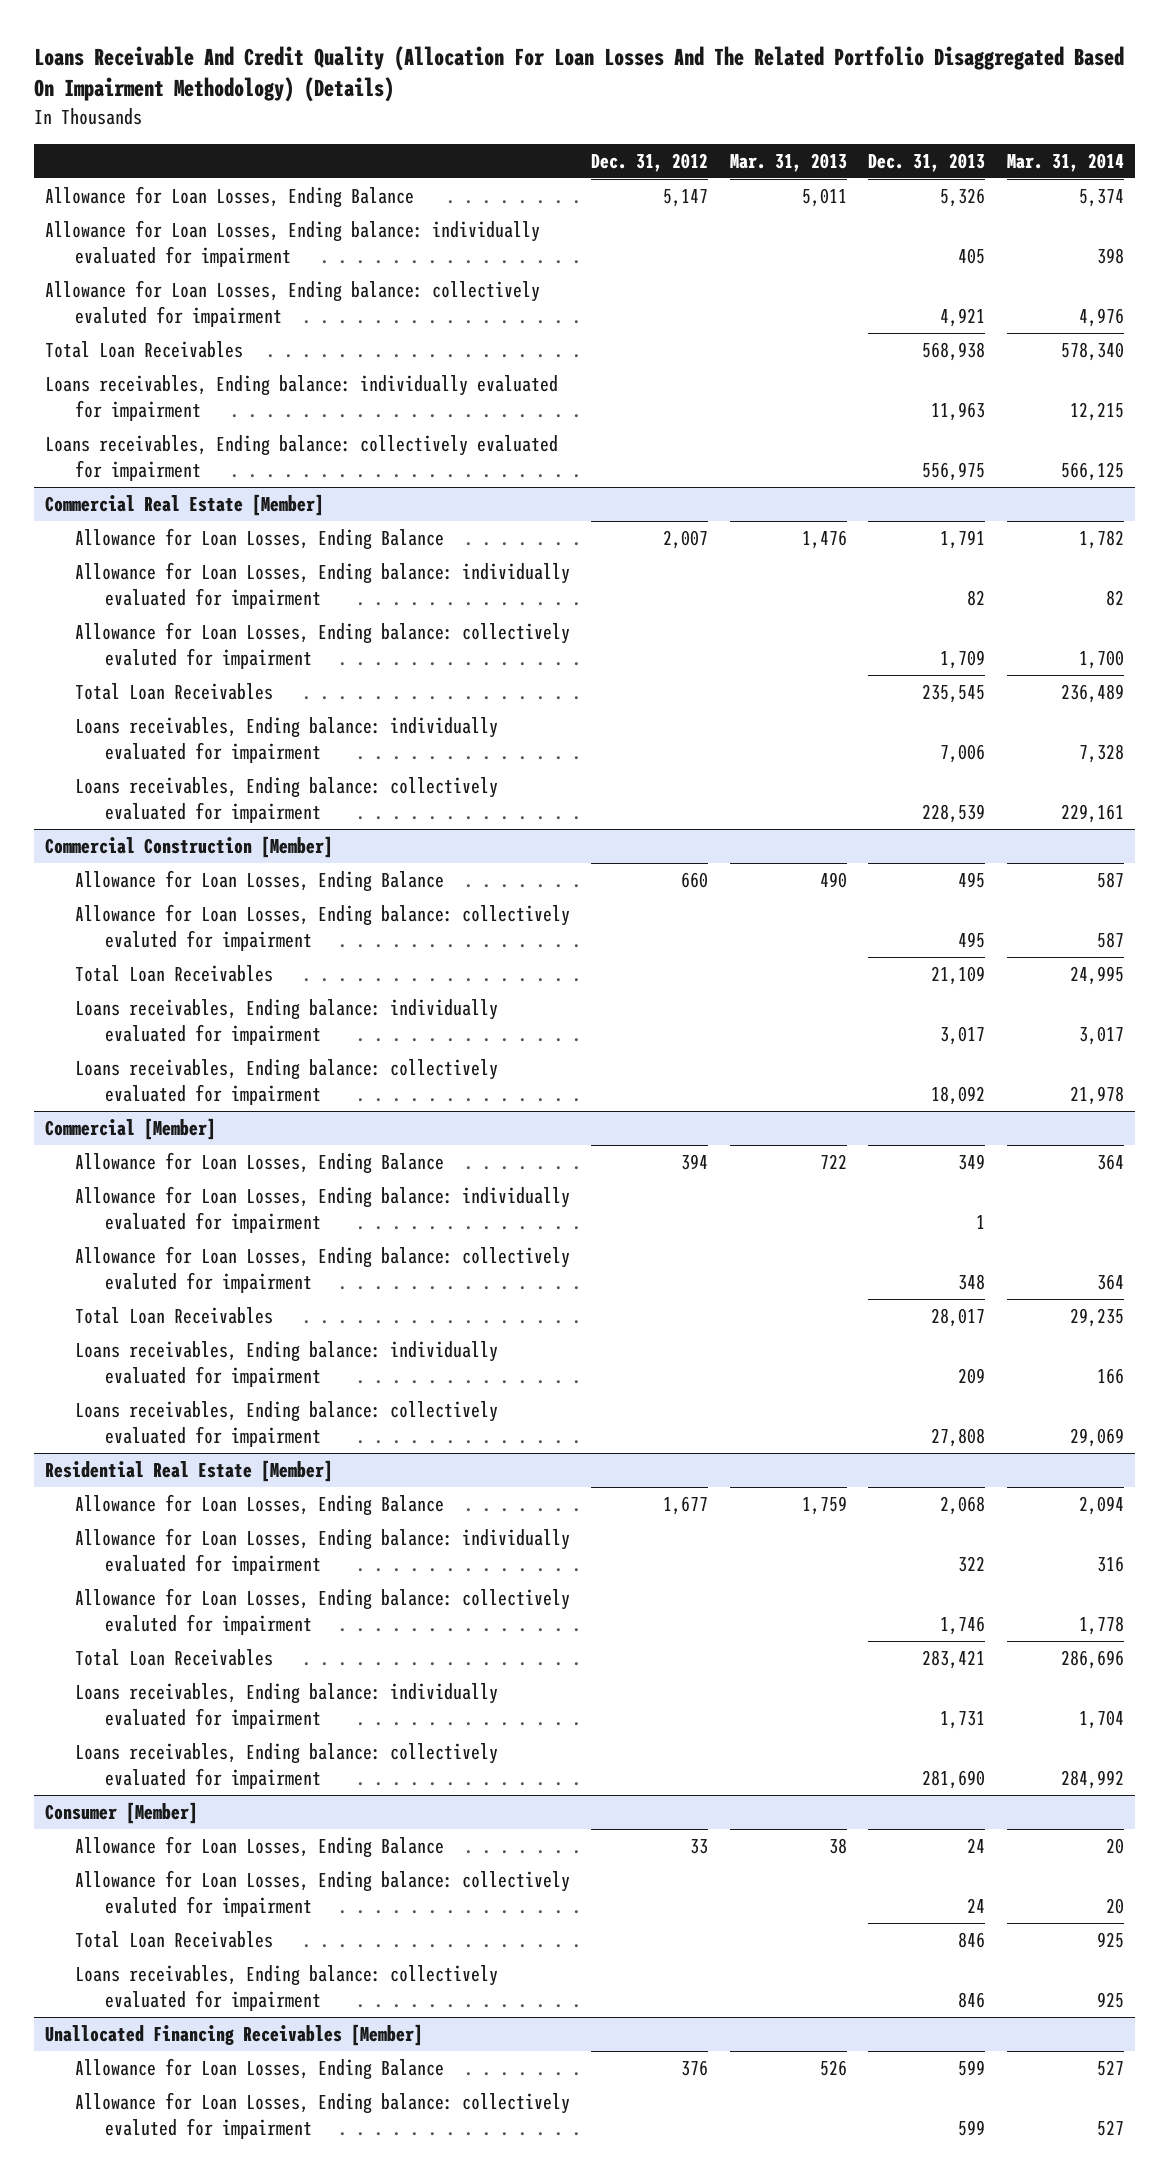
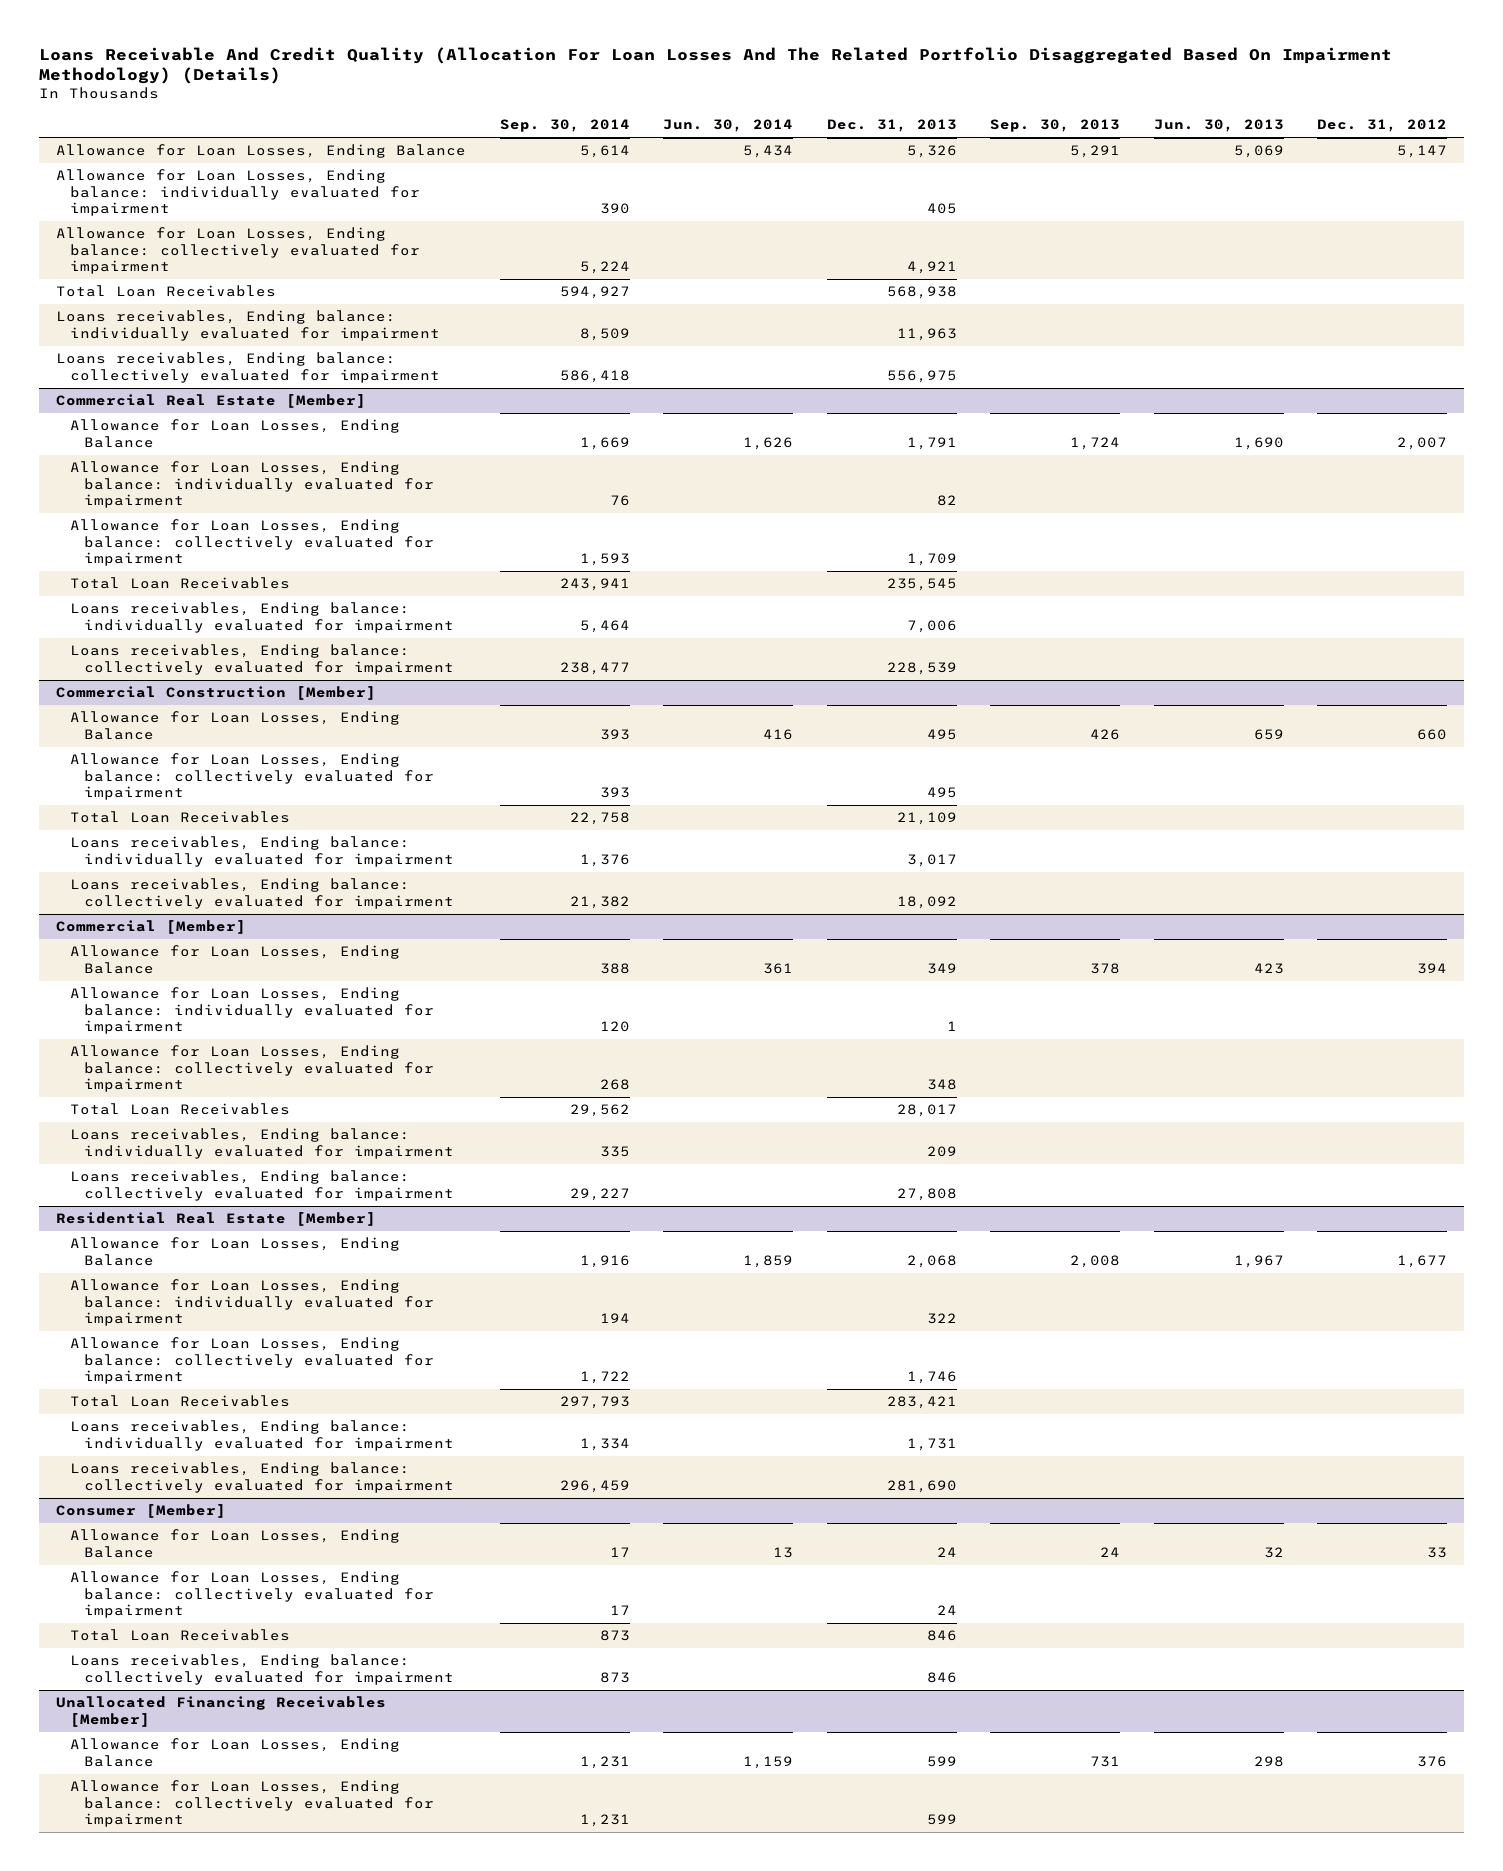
- | Dec. 31, 2012 | Mar. 31, 2013 | Dec. 31, 2013 | Mar. 31, 2014
+ | Sep. 30, 2014 | Jun. 30, 2014 | Dec. 31, 2013 | Sep. 30, 2013 | Jun. 30, 2013 | Dec. 31, 2012
- Allowance for Loan Losses, Ending balance: collectively evaluted for impairment | | | 4,921 | 4,976
+ Allowance for Loan Losses, Ending balance: collectively evaluated for impairment | 5,224 | | 4,921 | | |
@ Commercial Real Estate [Member]
- Allowance for Loan Losses, Ending balance: collectively evaluted for impairment | | | 1,709 | 1,700
+ Allowance for Loan Losses, Ending balance: collectively evaluated for impairment | 1,593 | | 1,709 | | |
@ Commercial Construction [Member]
- Allowance for Loan Losses, Ending balance: collectively evaluted for impairment | | | 495 | 587
+ Allowance for Loan Losses, Ending balance: collectively evaluated for impairment | 393 | | 495 | | |
@ Commercial [Member]
- Allowance for Loan Losses, Ending balance: collectively evaluted for impairment | | | 348 | 364
+ Allowance for Loan Losses, Ending balance: collectively evaluated for impairment | 268 | | 348 | | |
@ Residential Real Estate [Member]
- Allowance for Loan Losses, Ending balance: collectively evaluted for impairment | | | 1,746 | 1,778
+ Allowance for Loan Losses, Ending balance: collectively evaluated for impairment | 1,722 | | 1,746 | | |
@ Consumer [Member]
- Allowance for Loan Losses, Ending balance: collectively evaluted for impairment | | | 24 | 20
+ Allowance for Loan Losses, Ending balance: collectively evaluated for impairment | 17 | | 24 | | |
@ Unallocated Financing Receivables [Member]
- Allowance for Loan Losses, Ending balance: collectively evaluted for impairment | | | 599 | 527
+ Allowance for Loan Losses, Ending balance: collectively evaluated for impairment | 1,231 | | 599 | | |

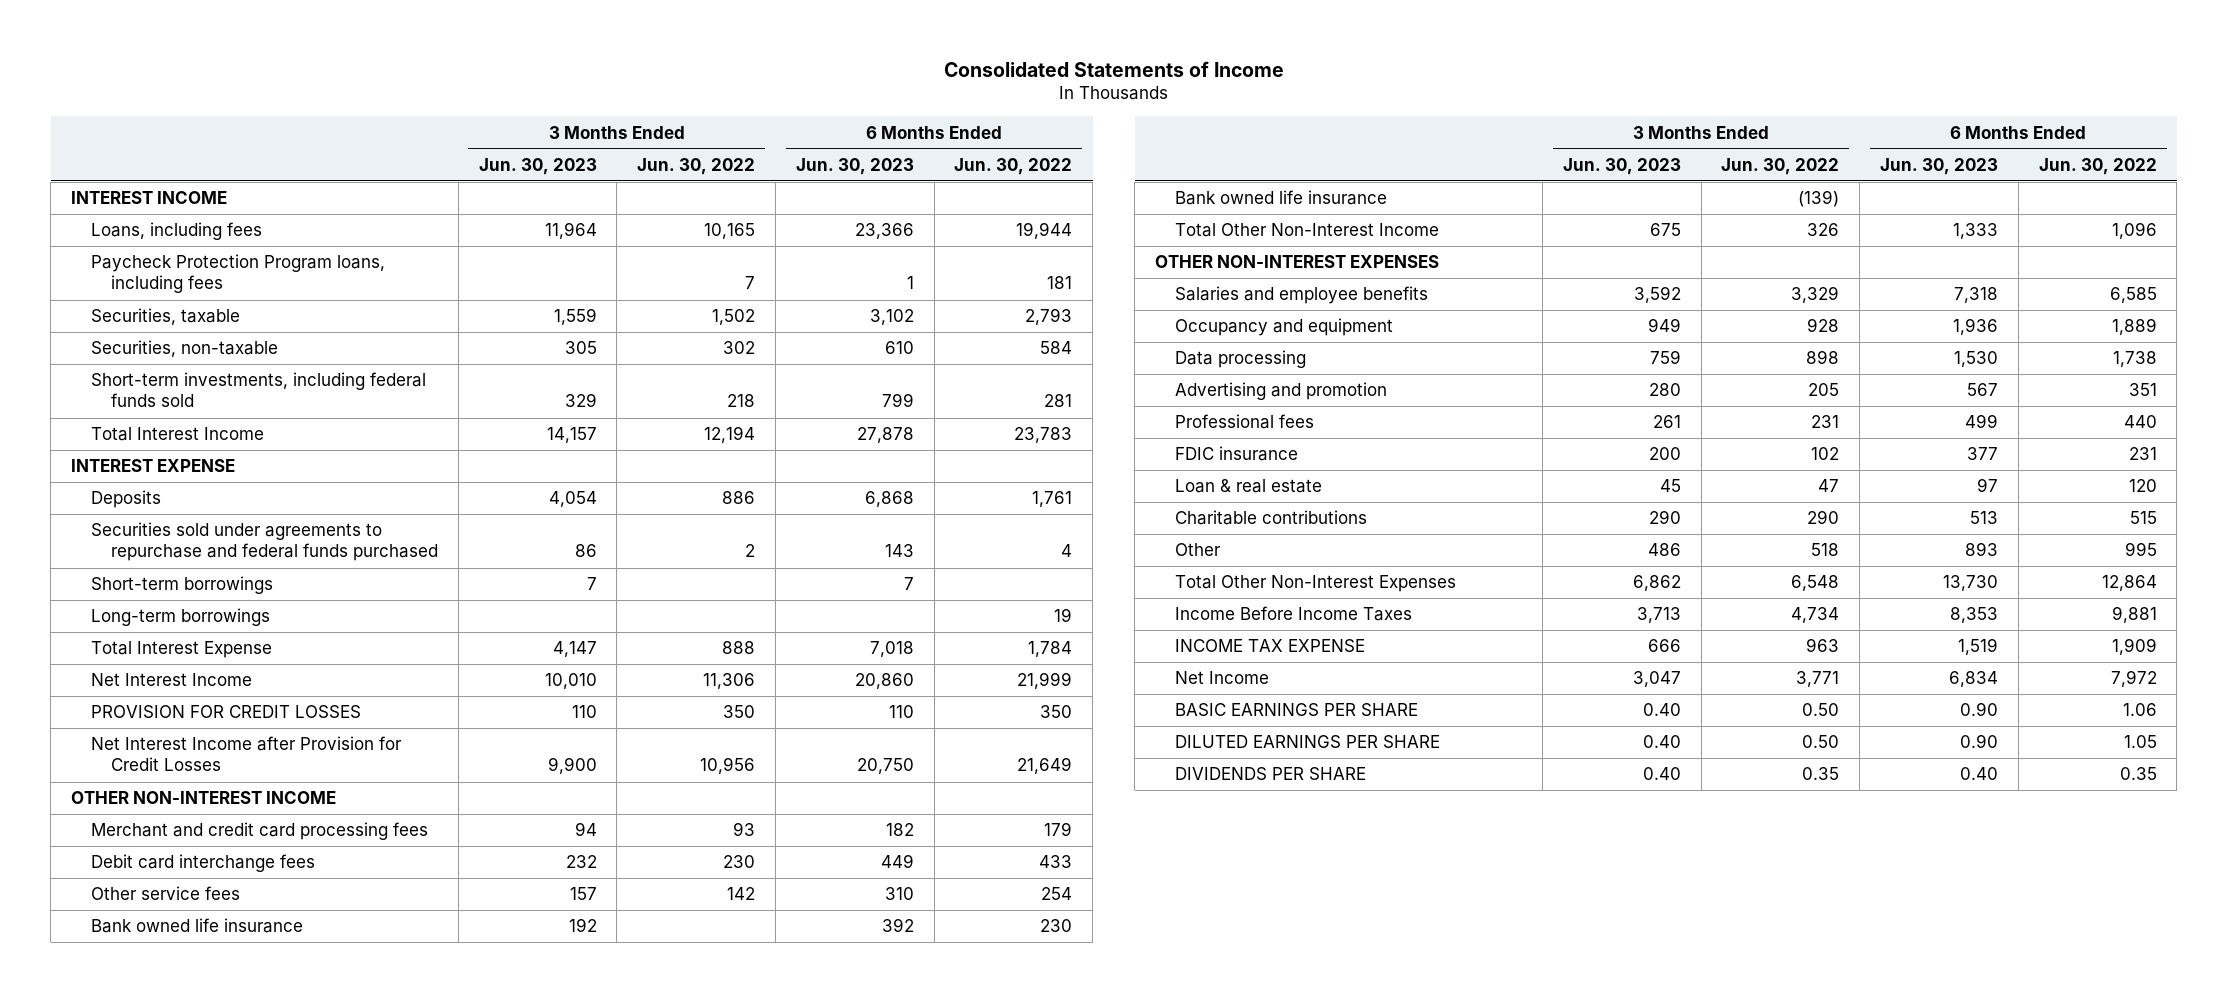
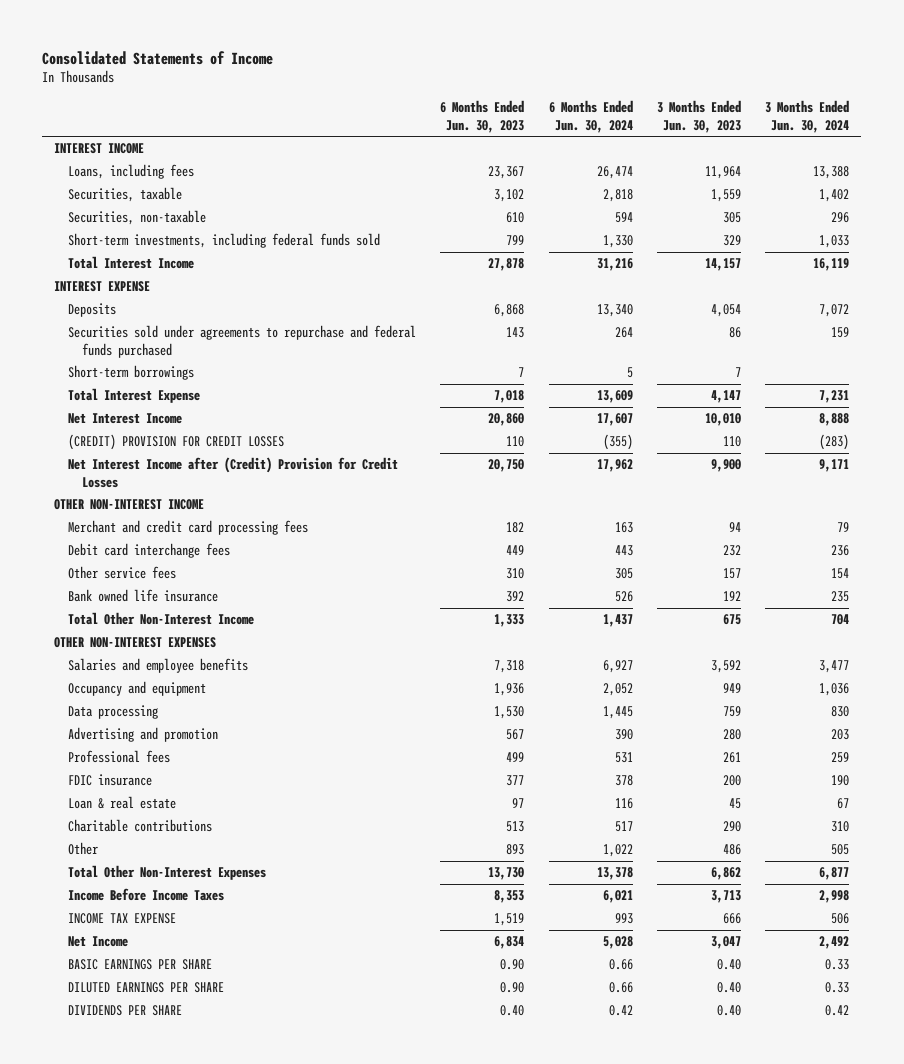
- | 3 Months Ended Jun. 30, 2023 | 3 Months Ended Jun. 30, 2022 | 6 Months Ended Jun. 30, 2023 | 6 Months Ended Jun. 30, 2022
+ | 6 Months Ended Jun. 30, 2023 | 6 Months Ended Jun. 30, 2024 | 3 Months Ended Jun. 30, 2023 | 3 Months Ended Jun. 30, 2024
- Loans, including fees | 11,964 | 10,165 | 23,366 | 19,944
- Paycheck Protection Program loans, including fees | | 7 | 1 | 181
+ Loans, including fees | 23,367 | 26,474 | 11,964 | 13,388
- Long-term borrowings | | | | 19
- PROVISION FOR CREDIT LOSSES | 110 | 350 | 110 | 350
- Net Interest Income after Provision for Credit Losses | 9,900 | 10,956 | 20,750 | 21,649
+ (CREDIT) PROVISION FOR CREDIT LOSSES | 110 | (355) | 110 | (283)
+ Net Interest Income after (Credit) Provision for Credit Losses | 20,750 | 17,962 | 9,900 | 9,171
- Bank owned life insurance | | (139) | |

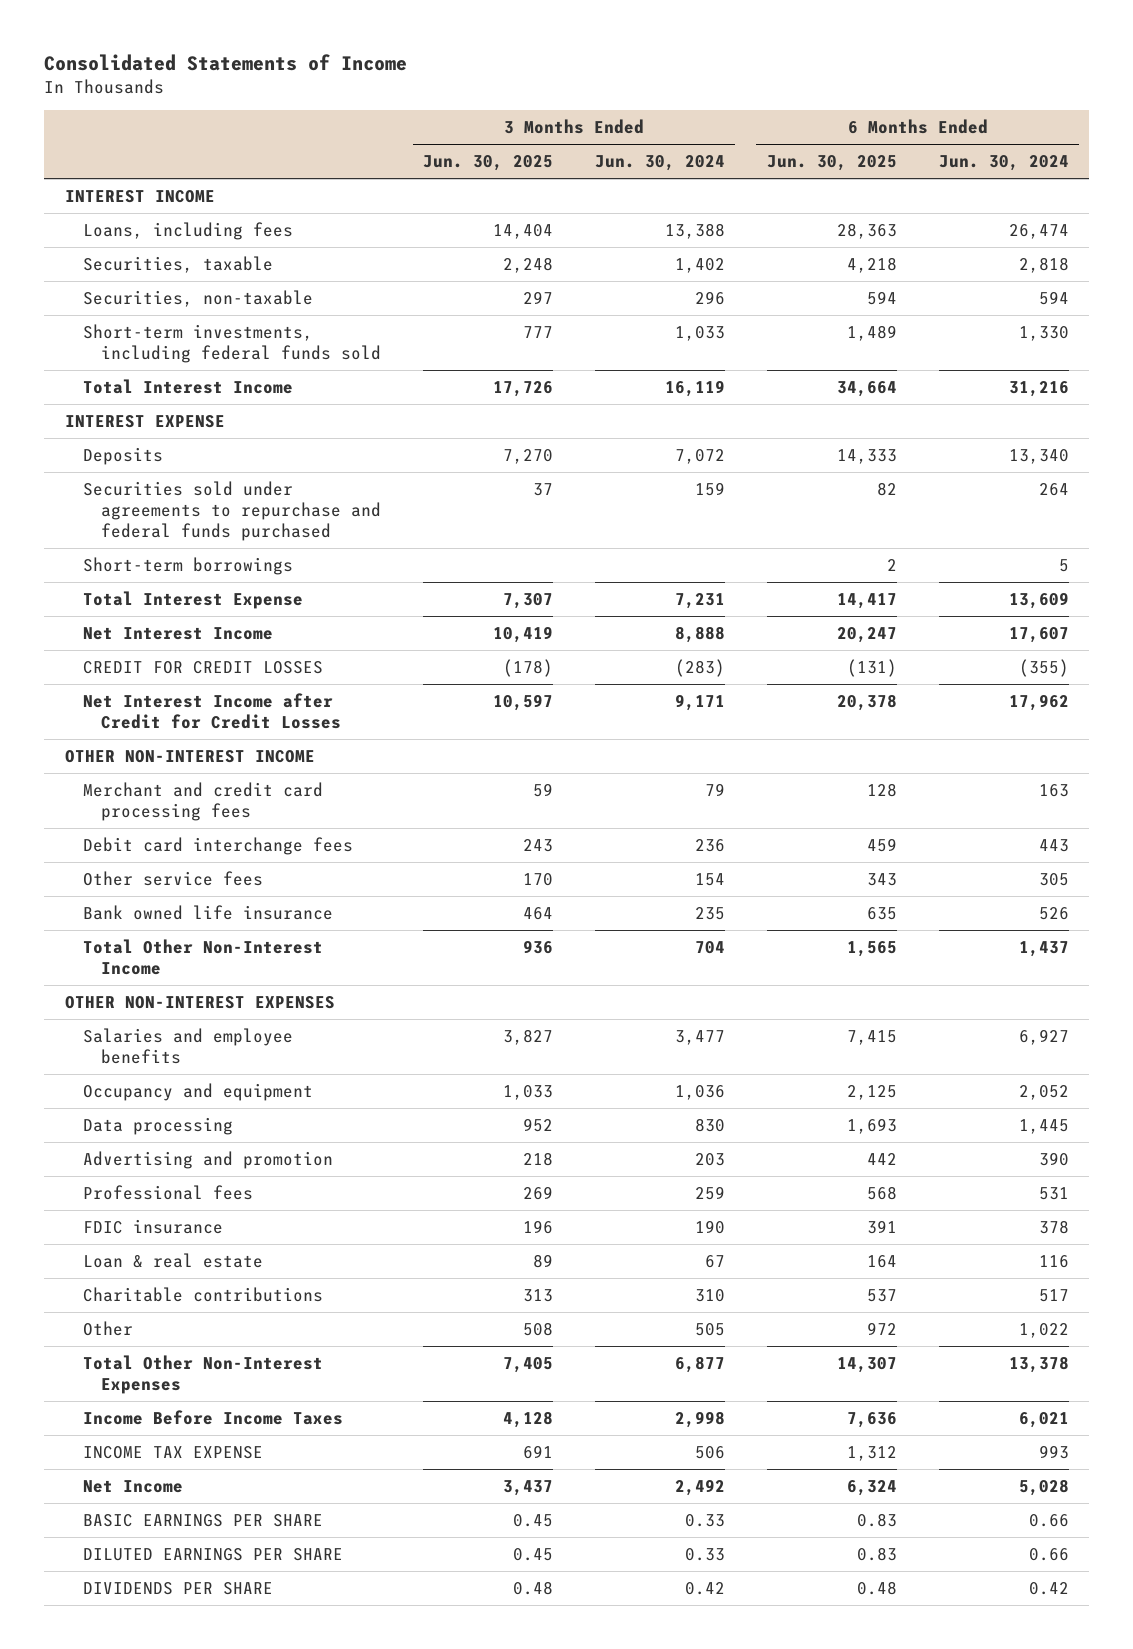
- | 6 Months Ended Jun. 30, 2023 | 6 Months Ended Jun. 30, 2024 | 3 Months Ended Jun. 30, 2023 | 3 Months Ended Jun. 30, 2024
+ | 3 Months Ended Jun. 30, 2025 | 3 Months Ended Jun. 30, 2024 | 6 Months Ended Jun. 30, 2025 | 6 Months Ended Jun. 30, 2024
- (CREDIT) PROVISION FOR CREDIT LOSSES | 110 | (355) | 110 | (283)
- Net Interest Income after (Credit) Provision for Credit Losses | 20,750 | 17,962 | 9,900 | 9,171
+ CREDIT FOR CREDIT LOSSES | (178) | (283) | (131) | (355)
+ Net Interest Income after Credit for Credit Losses | 10,597 | 9,171 | 20,378 | 17,962

